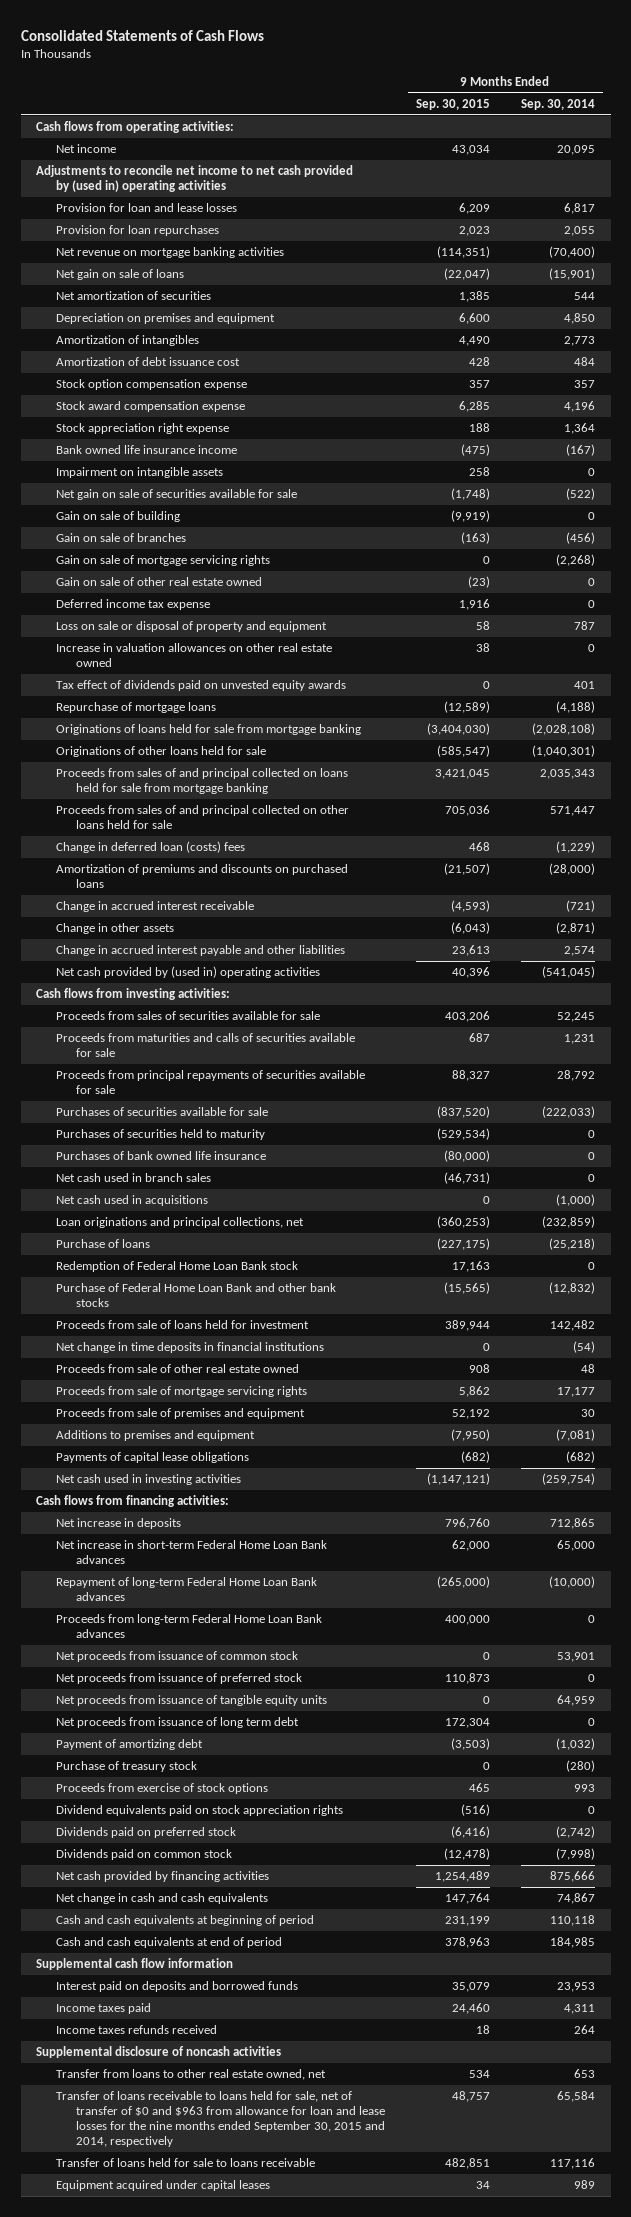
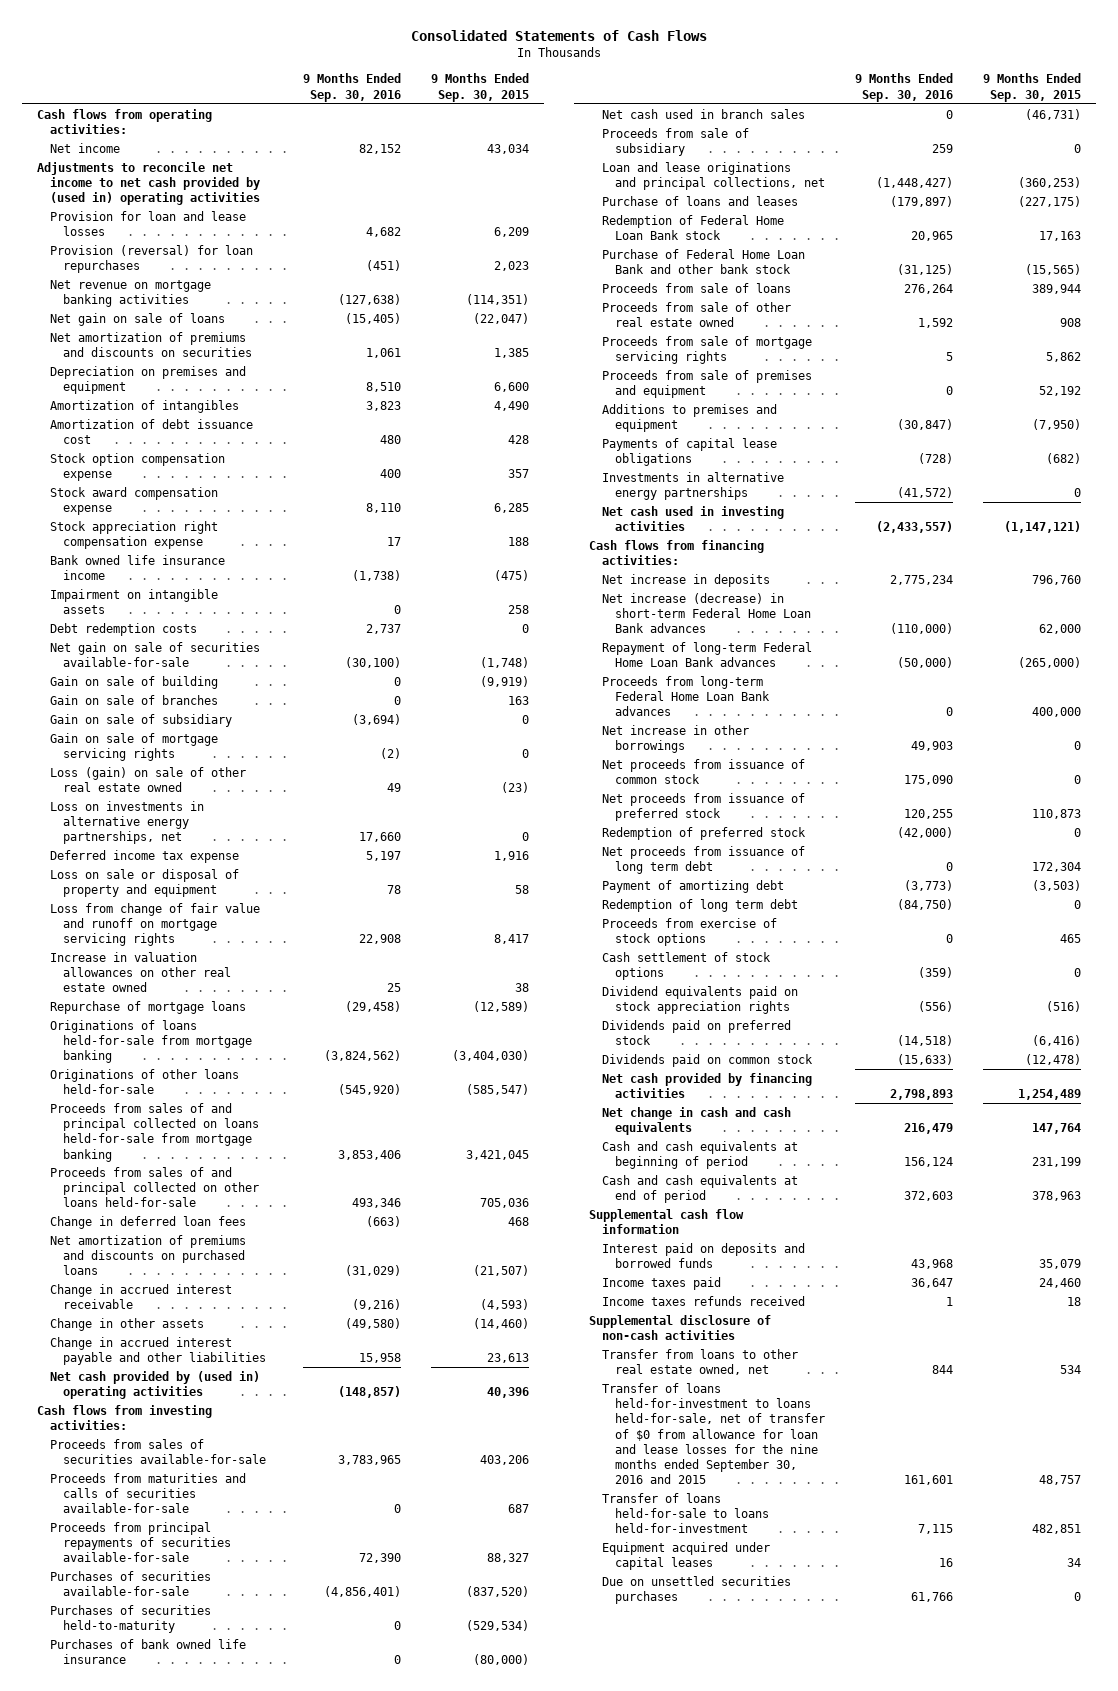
- | 9 Months Ended Sep. 30, 2015 | 9 Months Ended Sep. 30, 2014
+ | 9 Months Ended Sep. 30, 2016 | 9 Months Ended Sep. 30, 2015
- Provision for loan repurchases | 2,023 | 2,055
+ Provision (reversal) for loan repurchases | (451) | 2,023
- Net amortization of securities | 1,385 | 544
+ Net amortization of premiums and discounts on securities | 1,061 | 1,385
- Stock appreciation right expense | 188 | 1,364
+ Stock appreciation right compensation expense | 17 | 188
- Net gain on sale of securities available for sale | (1,748) | (522)
+ Debt redemption costs | 2,737 | 0
+ Net gain on sale of securities available-for-sale | (30,100) | (1,748)
- Gain on sale of branches | (163) | (456)
+ Gain on sale of branches | 0 | 163
+ Gain on sale of subsidiary | (3,694) | 0
- Gain on sale of other real estate owned | (23) | 0
+ Loss (gain) on sale of other real estate owned | 49 | (23)
+ Loss on investments in alternative energy partnerships, net | 17,660 | 0
+ Loss from change of fair value and runoff on mortgage servicing rights | 22,908 | 8,417
- Tax effect of dividends paid on unvested equity awards | 0 | 401
- Originations of loans held for sale from mortgage banking | (3,404,030) | (2,028,108)
- Originations of other loans held for sale | (585,547) | (1,040,301)
- Proceeds from sales of and principal collected on loans held for sale from mortgage banking | 3,421,045 | 2,035,343
- Proceeds from sales of and principal collected on other loans held for sale | 705,036 | 571,447
- Change in deferred loan (costs) fees | 468 | (1,229)
- Amortization of premiums and discounts on purchased loans | (21,507) | (28,000)
+ Originations of loans held-for-sale from mortgage banking | (3,824,562) | (3,404,030)
+ Originations of other loans held-for-sale | (545,920) | (585,547)
+ Proceeds from sales of and principal collected on loans held-for-sale from mortgage banking | 3,853,406 | 3,421,045
+ Proceeds from sales of and principal collected on other loans held-for-sale | 493,346 | 705,036
+ Change in deferred loan fees | (663) | 468
+ Net amortization of premiums and discounts on purchased loans | (31,029) | (21,507)
- Change in other assets | (6,043) | (2,871)
+ Change in other assets | (49,580) | (14,460)
- Proceeds from sales of securities available for sale | 403,206 | 52,245
- Proceeds from maturities and calls of securities available for sale | 687 | 1,231
- Proceeds from principal repayments of securities available for sale | 88,327 | 28,792
- Purchases of securities available for sale | (837,520) | (222,033)
- Purchases of securities held to maturity | (529,534) | 0
+ Proceeds from sales of securities available-for-sale | 3,783,965 | 403,206
+ Proceeds from maturities and calls of securities available-for-sale | 0 | 687
+ Proceeds from principal repayments of securities available-for-sale | 72,390 | 88,327
+ Purchases of securities available-for-sale | (4,856,401) | (837,520)
+ Purchases of securities held-to-maturity | 0 | (529,534)
- Net cash used in acquisitions | 0 | (1,000)
- Loan originations and principal collections, net | (360,253) | (232,859)
- Purchase of loans | (227,175) | (25,218)
+ Proceeds from sale of subsidiary | 259 | 0
+ Loan and lease originations and principal collections, net | (1,448,427) | (360,253)
+ Purchase of loans and leases | (179,897) | (227,175)
- Purchase of Federal Home Loan Bank and other bank stocks | (15,565) | (12,832)
- Proceeds from sale of loans held for investment | 389,944 | 142,482
- Net change in time deposits in financial institutions | 0 | (54)
+ Purchase of Federal Home Loan Bank and other bank stock | (31,125) | (15,565)
+ Proceeds from sale of loans | 276,264 | 389,944
+ Investments in alternative energy partnerships | (41,572) | 0
- Net increase in short-term Federal Home Loan Bank advances | 62,000 | 65,000
+ Net increase (decrease) in short-term Federal Home Loan Bank advances | (110,000) | 62,000
+ Net increase in other borrowings | 49,903 | 0
- Net proceeds from issuance of tangible equity units | 0 | 64,959
+ Redemption of preferred stock | (42,000) | 0
- Purchase of treasury stock | 0 | (280)
+ Redemption of long term debt | (84,750) | 0
+ Cash settlement of stock options | (359) | 0
- Supplemental disclosure of noncash activities
+ Supplemental disclosure of non-cash activities
- Transfer of loans receivable to loans held for sale, net of transfer of $0 and $963 from allowance for loan and lease losses for the nine months ended September 30, 2015 and 2014, respectively | 48,757 | 65,584
- Transfer of loans held for sale to loans receivable | 482,851 | 117,116
+ Transfer of loans held-for-investment to loans held-for-sale, net of transfer of $0 from allowance for loan and lease losses for the nine months ended September 30, 2016 and 2015 | 161,601 | 48,757
+ Transfer of loans held-for-sale to loans held-for-investment | 7,115 | 482,851
+ Due on unsettled securities purchases | 61,766 | 0

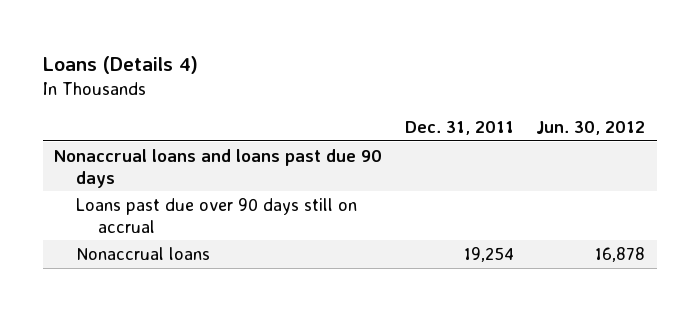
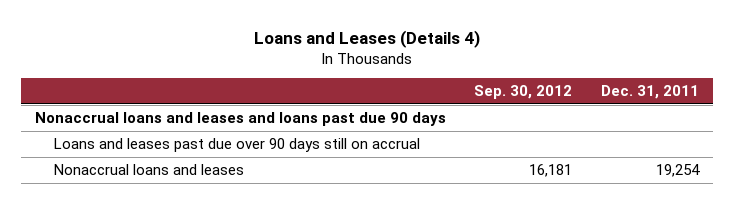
- Loans (Details 4)
+ Loans and Leases (Details 4)
- | Dec. 31, 2011 | Jun. 30, 2012
+ | Sep. 30, 2012 | Dec. 31, 2011
- Nonaccrual loans and loans past due 90 days
- Loans past due over 90 days still on accrual
- Nonaccrual loans | 19,254 | 16,878
+ Nonaccrual loans and leases and loans past due 90 days
+ Loans and leases past due over 90 days still on accrual
+ Nonaccrual loans and leases | 16,181 | 19,254

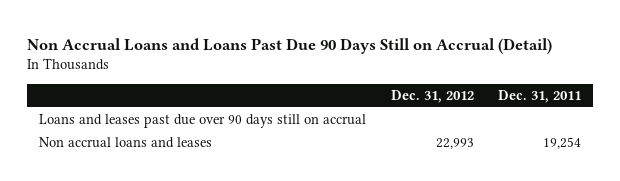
- Loans and Leases (Details 4)
+ Non Accrual Loans and Loans Past Due 90 Days Still on Accrual (Detail)
- | Sep. 30, 2012 | Dec. 31, 2011
+ | Dec. 31, 2012 | Dec. 31, 2011
- Nonaccrual loans and leases and loans past due 90 days
- Nonaccrual loans and leases | 16,181 | 19,254
+ Non accrual loans and leases | 22,993 | 19,254

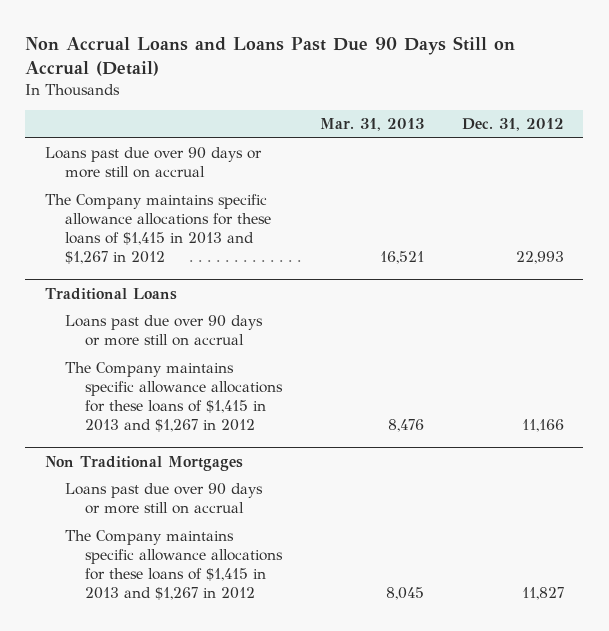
- | Dec. 31, 2012 | Dec. 31, 2011
+ | Mar. 31, 2013 | Dec. 31, 2012
- Loans and leases past due over 90 days still on accrual
- Non accrual loans and leases | 22,993 | 19,254
+ Loans past due over 90 days or more still on accrual
+ The Company maintains specific allowance allocations for these loans of $1,415 in 2013 and $1,267 in 2012 | 16,521 | 22,993
+ Traditional Loans
+ Loans past due over 90 days or more still on accrual
+ The Company maintains specific allowance allocations for these loans of $1,415 in 2013 and $1,267 in 2012 | 8,476 | 11,166
+ Non Traditional Mortgages
+ Loans past due over 90 days or more still on accrual
+ The Company maintains specific allowance allocations for these loans of $1,415 in 2013 and $1,267 in 2012 | 8,045 | 11,827

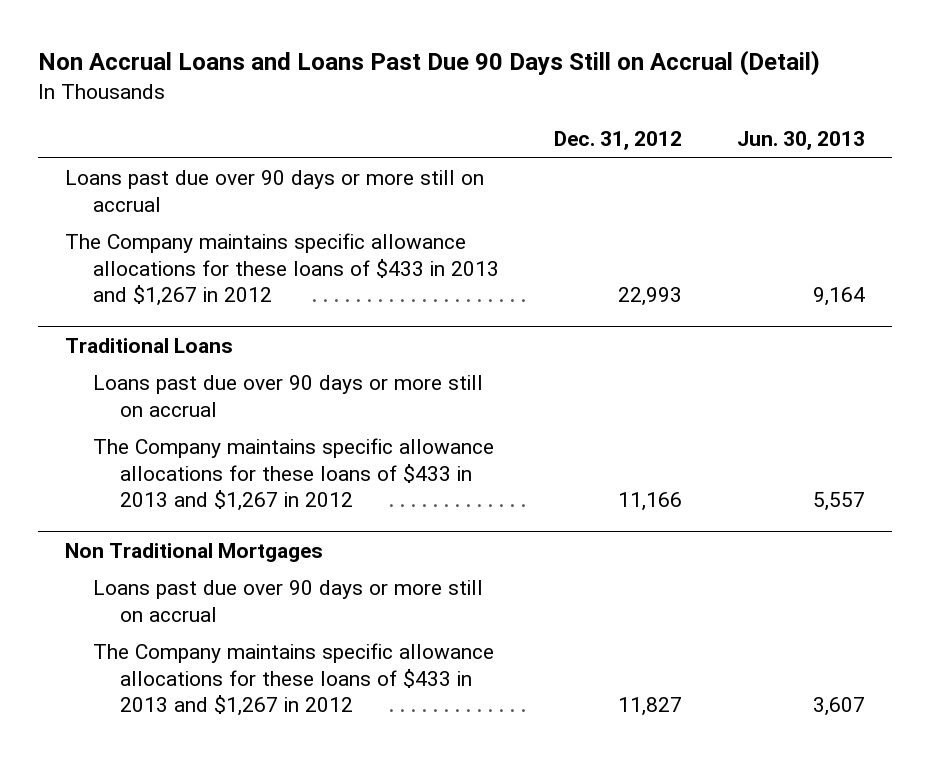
- | Mar. 31, 2013 | Dec. 31, 2012
+ | Dec. 31, 2012 | Jun. 30, 2013
- The Company maintains specific allowance allocations for these loans of $1,415 in 2013 and $1,267 in 2012 | 16,521 | 22,993
+ The Company maintains specific allowance allocations for these loans of $433 in 2013 and $1,267 in 2012 | 22,993 | 9,164
@ Traditional Loans
- The Company maintains specific allowance allocations for these loans of $1,415 in 2013 and $1,267 in 2012 | 8,476 | 11,166
+ The Company maintains specific allowance allocations for these loans of $433 in 2013 and $1,267 in 2012 | 11,166 | 5,557
@ Non Traditional Mortgages
- The Company maintains specific allowance allocations for these loans of $1,415 in 2013 and $1,267 in 2012 | 8,045 | 11,827
+ The Company maintains specific allowance allocations for these loans of $433 in 2013 and $1,267 in 2012 | 11,827 | 3,607

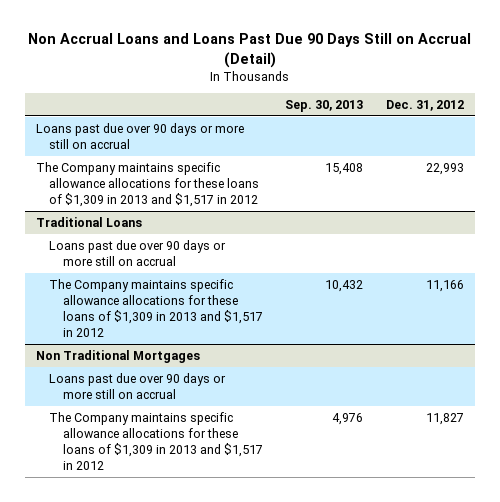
- | Dec. 31, 2012 | Jun. 30, 2013
+ | Sep. 30, 2013 | Dec. 31, 2012
- The Company maintains specific allowance allocations for these loans of $433 in 2013 and $1,267 in 2012 | 22,993 | 9,164
+ The Company maintains specific allowance allocations for these loans of $1,309 in 2013 and $1,517 in 2012 | 15,408 | 22,993
@ Traditional Loans
- The Company maintains specific allowance allocations for these loans of $433 in 2013 and $1,267 in 2012 | 11,166 | 5,557
+ The Company maintains specific allowance allocations for these loans of $1,309 in 2013 and $1,517 in 2012 | 10,432 | 11,166
@ Non Traditional Mortgages
- The Company maintains specific allowance allocations for these loans of $433 in 2013 and $1,267 in 2012 | 11,827 | 3,607
+ The Company maintains specific allowance allocations for these loans of $1,309 in 2013 and $1,517 in 2012 | 4,976 | 11,827

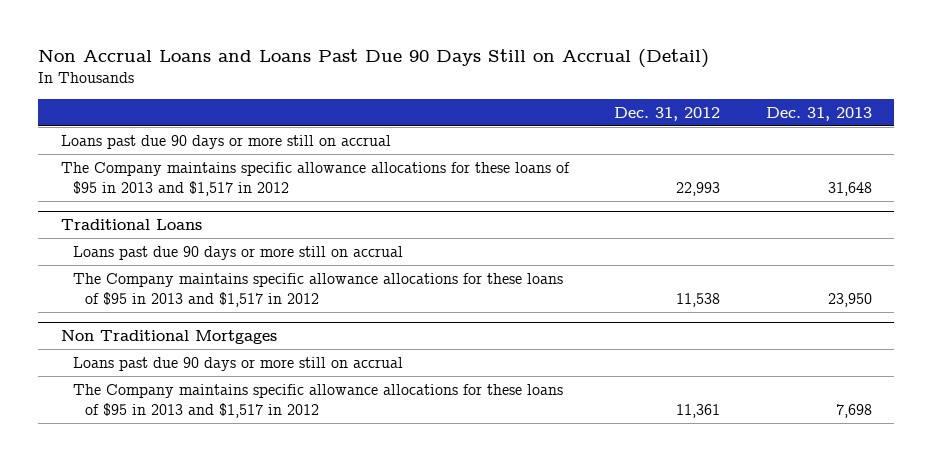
- | Sep. 30, 2013 | Dec. 31, 2012
+ | Dec. 31, 2012 | Dec. 31, 2013
- Loans past due over 90 days or more still on accrual
- The Company maintains specific allowance allocations for these loans of $1,309 in 2013 and $1,517 in 2012 | 15,408 | 22,993
+ Loans past due 90 days or more still on accrual
+ The Company maintains specific allowance allocations for these loans of $95 in 2013 and $1,517 in 2012 | 22,993 | 31,648
@ Traditional Loans
- Loans past due over 90 days or more still on accrual
- The Company maintains specific allowance allocations for these loans of $1,309 in 2013 and $1,517 in 2012 | 10,432 | 11,166
+ Loans past due 90 days or more still on accrual
+ The Company maintains specific allowance allocations for these loans of $95 in 2013 and $1,517 in 2012 | 11,538 | 23,950
@ Non Traditional Mortgages
- Loans past due over 90 days or more still on accrual
- The Company maintains specific allowance allocations for these loans of $1,309 in 2013 and $1,517 in 2012 | 4,976 | 11,827
+ Loans past due 90 days or more still on accrual
+ The Company maintains specific allowance allocations for these loans of $95 in 2013 and $1,517 in 2012 | 11,361 | 7,698

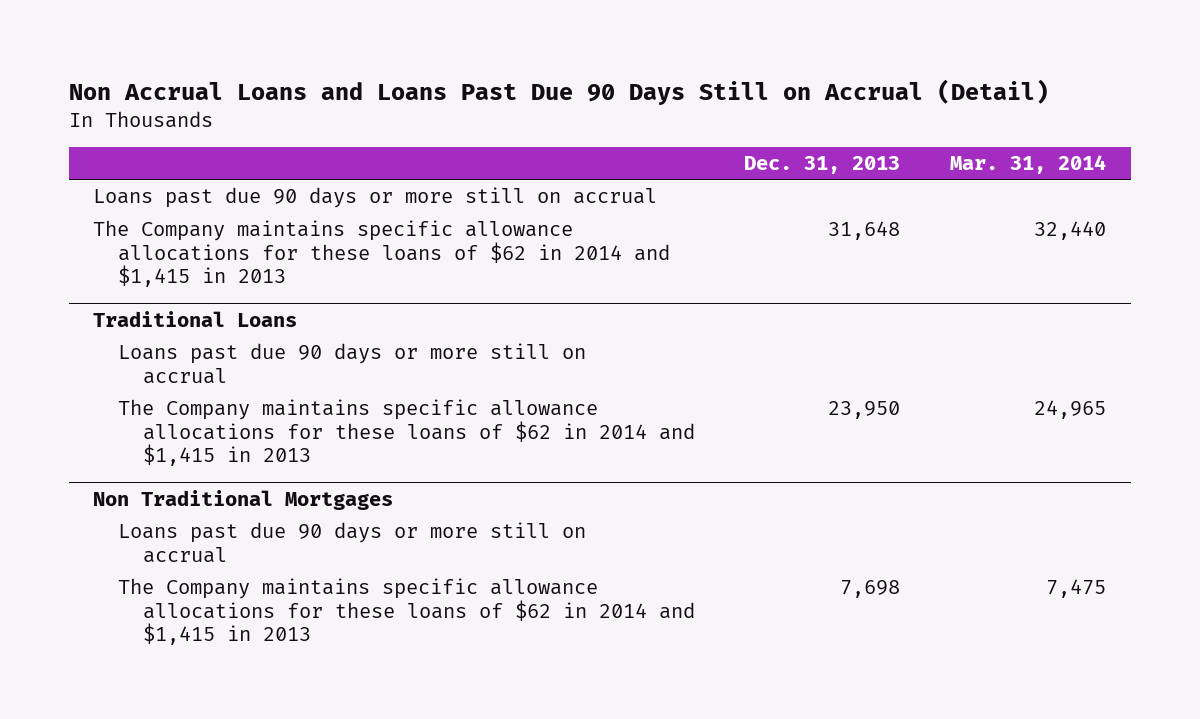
- | Dec. 31, 2012 | Dec. 31, 2013
+ | Dec. 31, 2013 | Mar. 31, 2014
- The Company maintains specific allowance allocations for these loans of $95 in 2013 and $1,517 in 2012 | 22,993 | 31,648
+ The Company maintains specific allowance allocations for these loans of $62 in 2014 and $1,415 in 2013 | 31,648 | 32,440
@ Traditional Loans
- The Company maintains specific allowance allocations for these loans of $95 in 2013 and $1,517 in 2012 | 11,538 | 23,950
+ The Company maintains specific allowance allocations for these loans of $62 in 2014 and $1,415 in 2013 | 23,950 | 24,965
@ Non Traditional Mortgages
- The Company maintains specific allowance allocations for these loans of $95 in 2013 and $1,517 in 2012 | 11,361 | 7,698
+ The Company maintains specific allowance allocations for these loans of $62 in 2014 and $1,415 in 2013 | 7,698 | 7,475

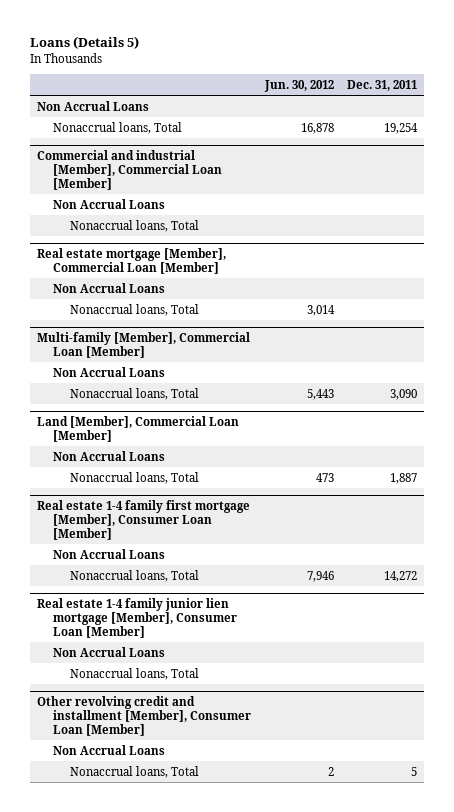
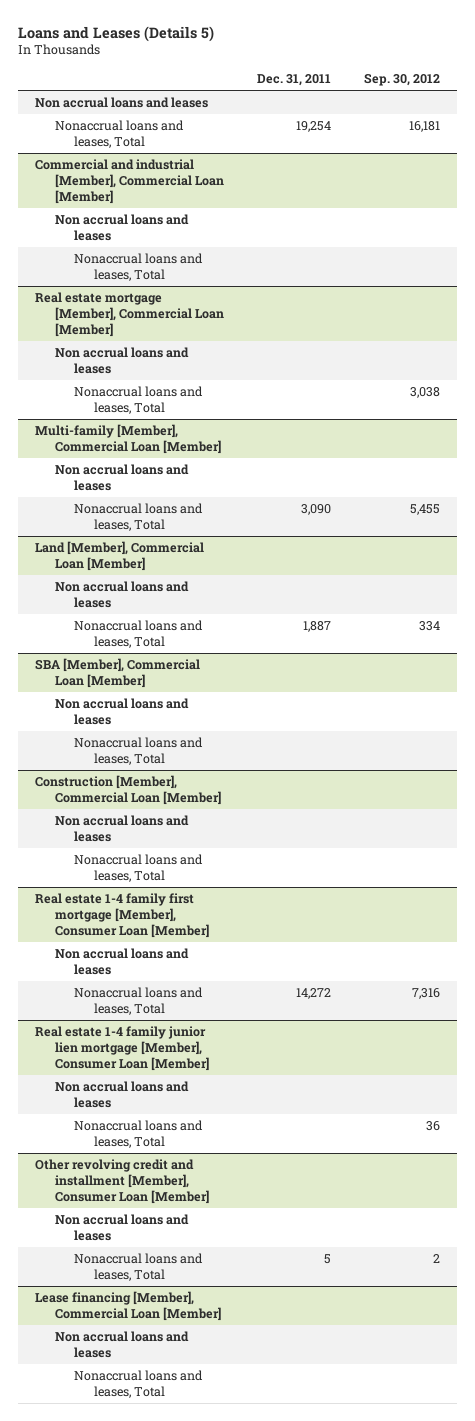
- Loans (Details 5)
+ Loans and Leases (Details 5)
- | Jun. 30, 2012 | Dec. 31, 2011
+ | Dec. 31, 2011 | Sep. 30, 2012
- Non Accrual Loans
- Nonaccrual loans, Total | 16,878 | 19,254
+ Non accrual loans and leases
+ Nonaccrual loans and leases, Total | 19,254 | 16,181
@ Commercial and industrial [Member], Commercial Loan [Member]
- Non Accrual Loans
- Nonaccrual loans, Total
+ Non accrual loans and leases
+ Nonaccrual loans and leases, Total
@ Real estate mortgage [Member], Commercial Loan [Member]
- Non Accrual Loans
- Nonaccrual loans, Total | 3,014 |
+ Non accrual loans and leases
+ Nonaccrual loans and leases, Total | | 3,038
@ Multi-family [Member], Commercial Loan [Member]
- Non Accrual Loans
- Nonaccrual loans, Total | 5,443 | 3,090
+ Non accrual loans and leases
+ Nonaccrual loans and leases, Total | 3,090 | 5,455
@ Land [Member], Commercial Loan [Member]
- Non Accrual Loans
- Nonaccrual loans, Total | 473 | 1,887
+ Non accrual loans and leases
+ Nonaccrual loans and leases, Total | 1,887 | 334
+ SBA [Member], Commercial Loan [Member]
+ Non accrual loans and leases
+ Nonaccrual loans and leases, Total
+ Construction [Member], Commercial Loan [Member]
+ Non accrual loans and leases
+ Nonaccrual loans and leases, Total
@ Real estate 1-4 family first mortgage [Member], Consumer Loan [Member]
- Non Accrual Loans
- Nonaccrual loans, Total | 7,946 | 14,272
+ Non accrual loans and leases
+ Nonaccrual loans and leases, Total | 14,272 | 7,316
@ Real estate 1-4 family junior lien mortgage [Member], Consumer Loan [Member]
- Non Accrual Loans
- Nonaccrual loans, Total
+ Non accrual loans and leases
+ Nonaccrual loans and leases, Total | | 36
@ Other revolving credit and installment [Member], Consumer Loan [Member]
- Non Accrual Loans
- Nonaccrual loans, Total | 2 | 5
+ Non accrual loans and leases
+ Nonaccrual loans and leases, Total | 5 | 2
+ Lease financing [Member], Commercial Loan [Member]
+ Non accrual loans and leases
+ Nonaccrual loans and leases, Total

